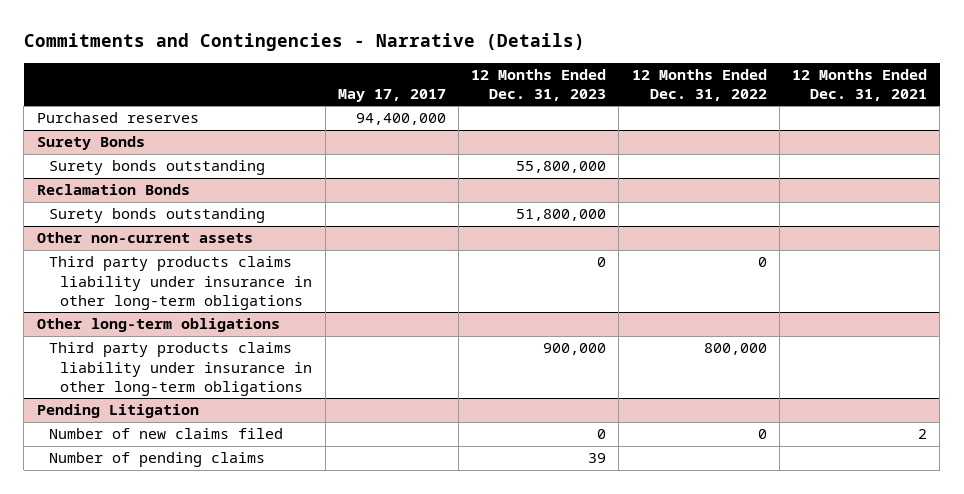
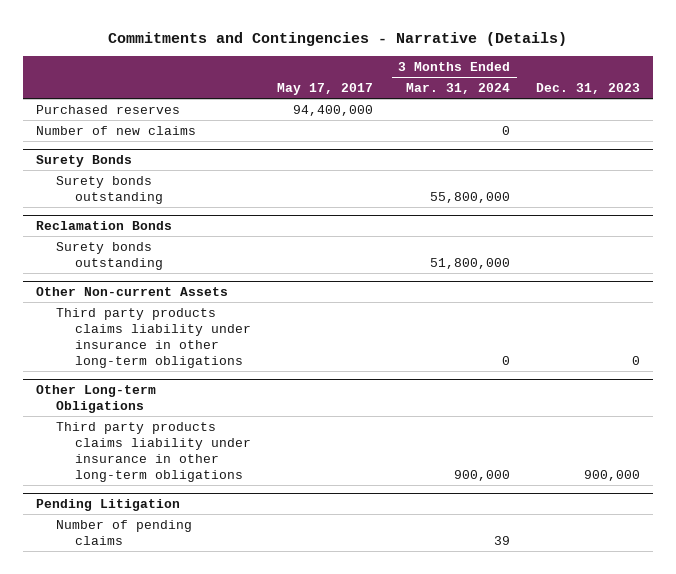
- | May 17, 2017 | 12 Months Ended Dec. 31, 2023 | 12 Months Ended Dec. 31, 2022 | 12 Months Ended Dec. 31, 2021
+ | May 17, 2017 | 3 Months Ended Mar. 31, 2024 | Dec. 31, 2023
+ Number of new claims | | 0 |
- Other non-current assets
+ Other Non-current Assets
- Other long-term obligations
+ Other Long-term Obligations
@ Pending Litigation
- Number of new claims filed | | 0 | 0 | 2

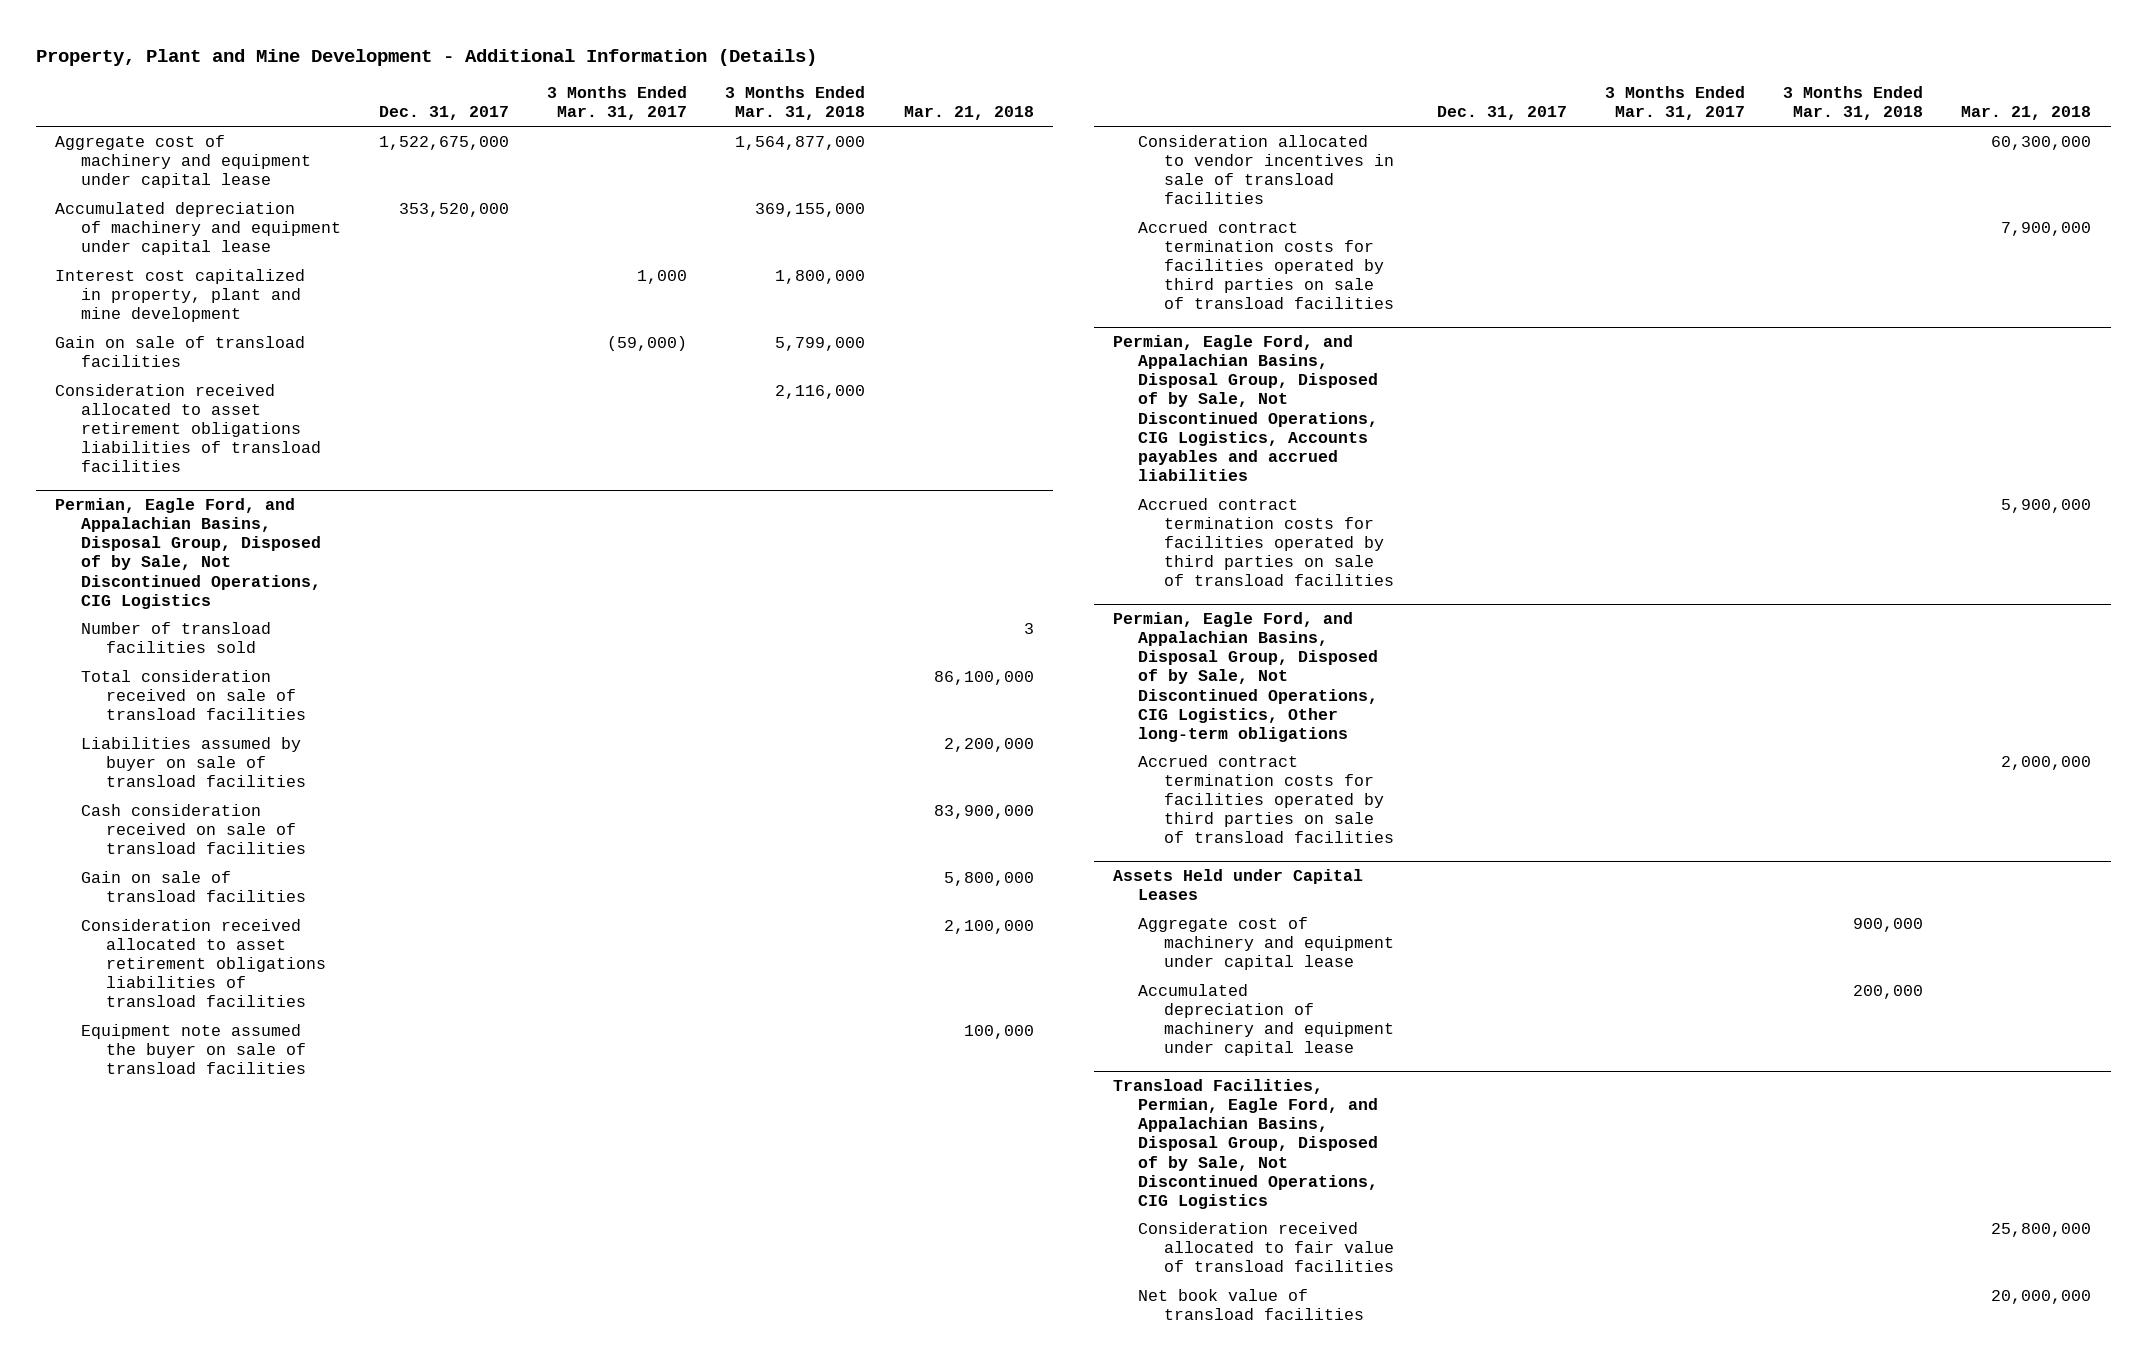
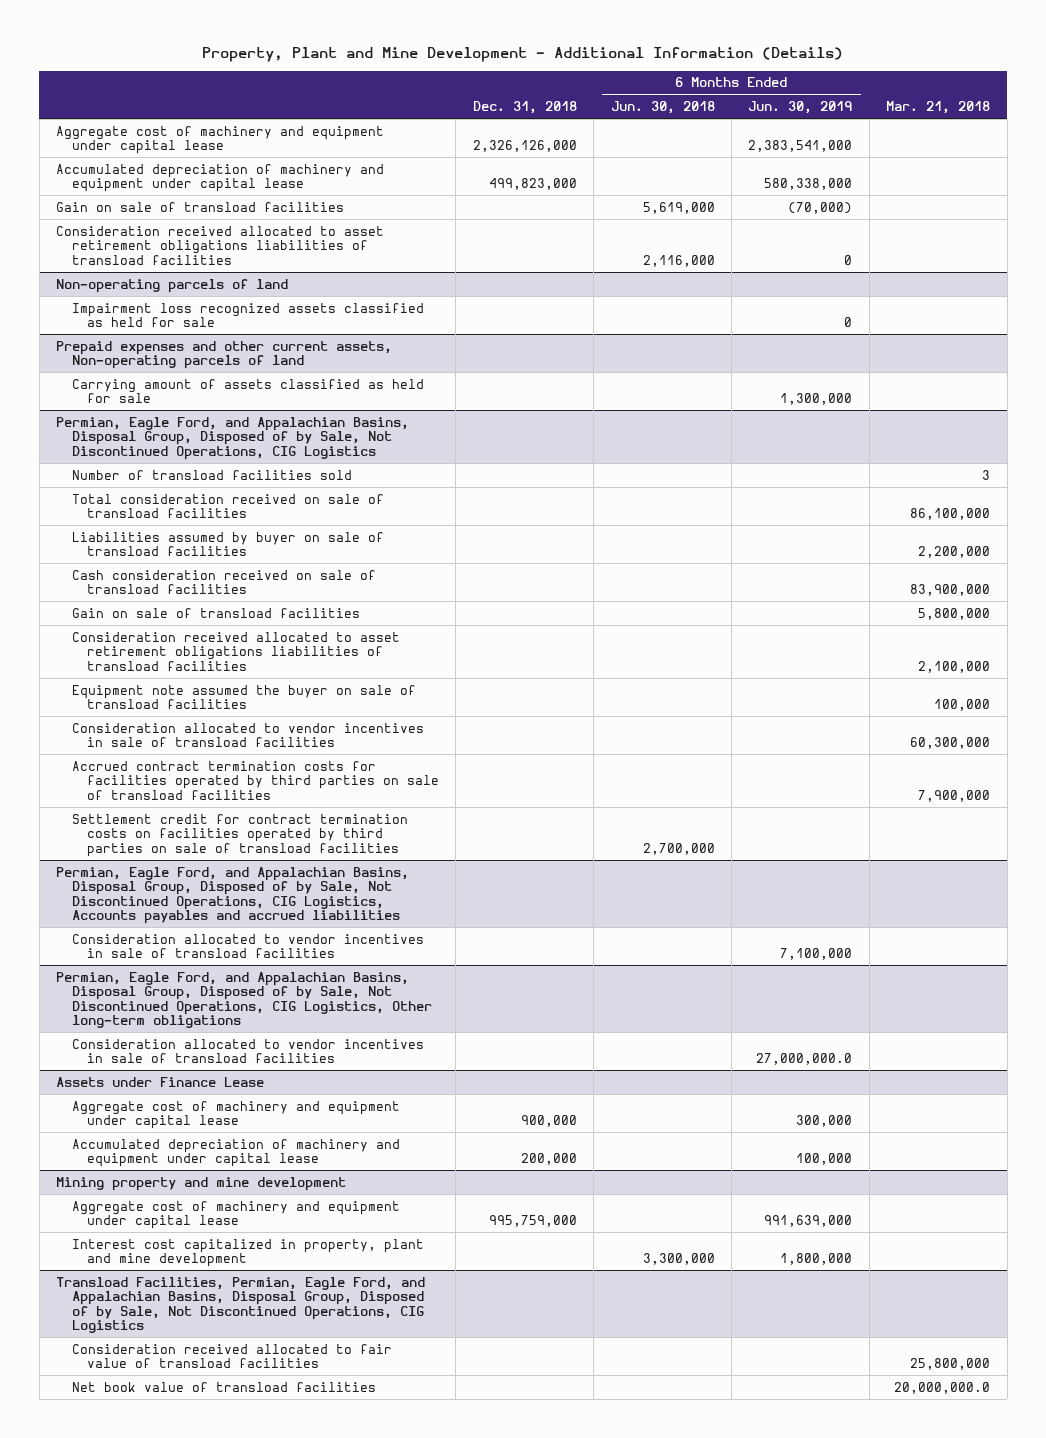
- | Dec. 31, 2017 | 3 Months Ended Mar. 31, 2017 | 3 Months Ended Mar. 31, 2018 | Mar. 21, 2018
+ | Dec. 31, 2018 | 6 Months Ended Jun. 30, 2018 | 6 Months Ended Jun. 30, 2019 | Mar. 21, 2018
- Interest cost capitalized in property, plant and mine development | | 1,000 | 1,800,000 |
+ Non-operating parcels of land
+ Impairment loss recognized assets classified as held for sale | | | 0 |
+ Prepaid expenses and other current assets, Non-operating parcels of land
+ Carrying amount of assets classified as held for sale | | | 1,300,000 |
@ Permian, Eagle Ford, and Appalachian Basins, Disposal Group, Disposed of by Sale, Not Discontinued Operations, CIG Logistics
+ Settlement credit for contract termination costs on facilities operated by third parties on sale of transload facilities | | 2,700,000 | |
@ Permian, Eagle Ford, and Appalachian Basins, Disposal Group, Disposed of by Sale, Not Discontinued Operations, CIG Logistics, Accounts payables and accrued liabilities
- Accrued contract termination costs for facilities operated by third parties on sale of transload facilities | | | | 5,900,000
+ Consideration allocated to vendor incentives in sale of transload facilities | | | 7,100,000 |
@ Permian, Eagle Ford, and Appalachian Basins, Disposal Group, Disposed of by Sale, Not Discontinued Operations, CIG Logistics, Other long-term obligations
- Accrued contract termination costs for facilities operated by third parties on sale of transload facilities | | | | 2,000,000
- Assets Held under Capital Leases
- Aggregate cost of machinery and equipment under capital lease | | | 900,000 |
- Accumulated depreciation of machinery and equipment under capital lease | | | 200,000 |
@ Permian, Eagle Ford, and Appalachian Basins, Disposal Group, Disposed of by Sale, Not Discontinued Operations, CIG Logistics, Other long-term obligations
+ Consideration allocated to vendor incentives in sale of transload facilities | | | 27,000,000.0 |
+ Assets under Finance Lease
+ Aggregate cost of machinery and equipment under capital lease | 900,000 | | 300,000 |
+ Accumulated depreciation of machinery and equipment under capital lease | 200,000 | | 100,000 |
+ Mining property and mine development
+ Aggregate cost of machinery and equipment under capital lease | 995,759,000 | | 991,639,000 |
+ Interest cost capitalized in property, plant and mine development | | 3,300,000 | 1,800,000 |
@ Transload Facilities, Permian, Eagle Ford, and Appalachian Basins, Disposal Group, Disposed of by Sale, Not Discontinued Operations, CIG Logistics
- Net book value of transload facilities | | | | 20,000,000
+ Net book value of transload facilities | | | | 20,000,000.0

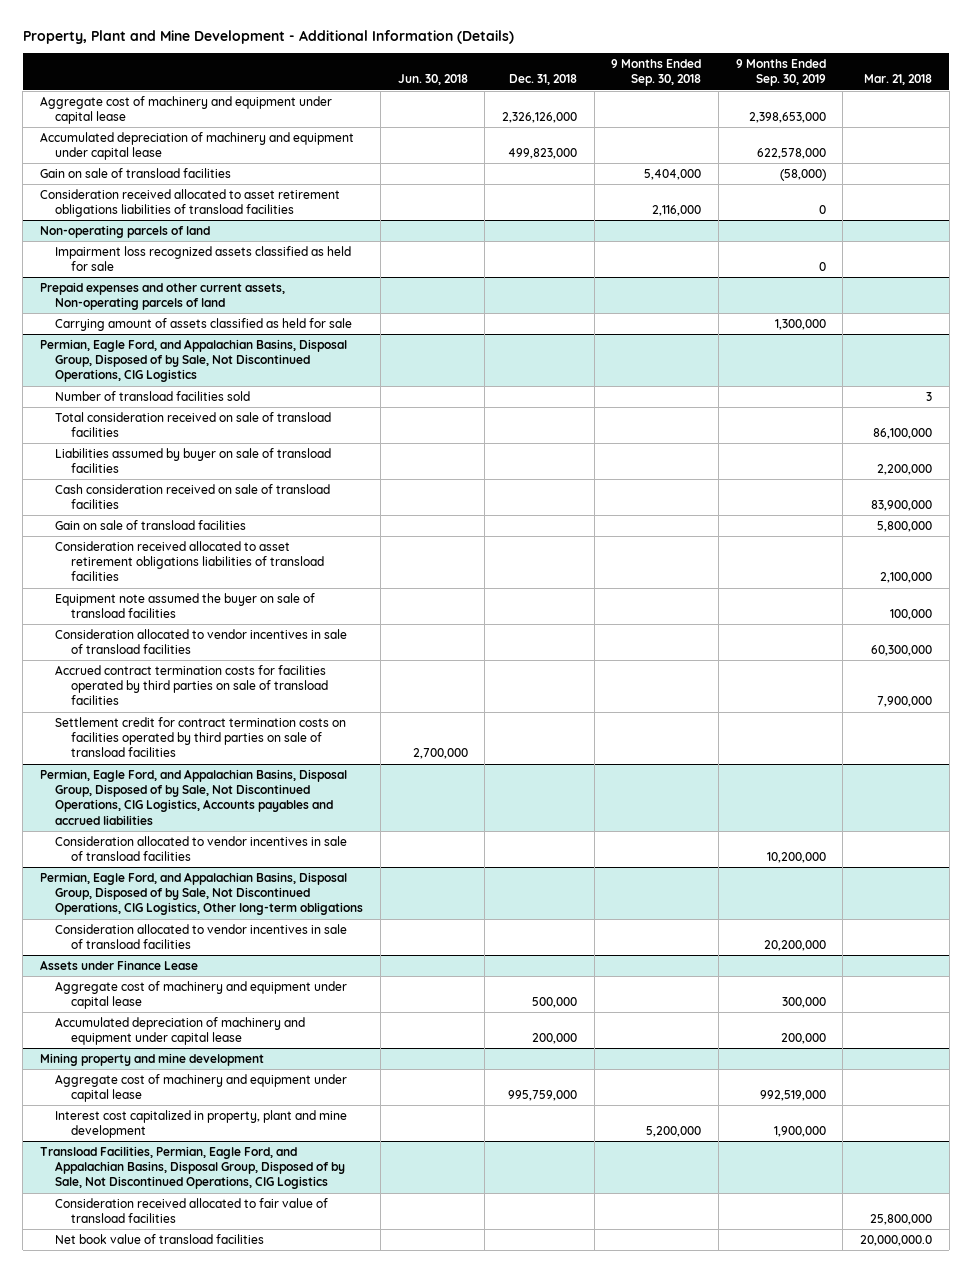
- | Dec. 31, 2018 | 6 Months Ended Jun. 30, 2018 | 6 Months Ended Jun. 30, 2019 | Mar. 21, 2018
+ | Jun. 30, 2018 | Dec. 31, 2018 | 9 Months Ended Sep. 30, 2018 | 9 Months Ended Sep. 30, 2019 | Mar. 21, 2018
@ Assets under Finance Lease
- Aggregate cost of machinery and equipment under capital lease | 900,000 | | 300,000 |
+ Aggregate cost of machinery and equipment under capital lease | | 500,000 | | 300,000 |

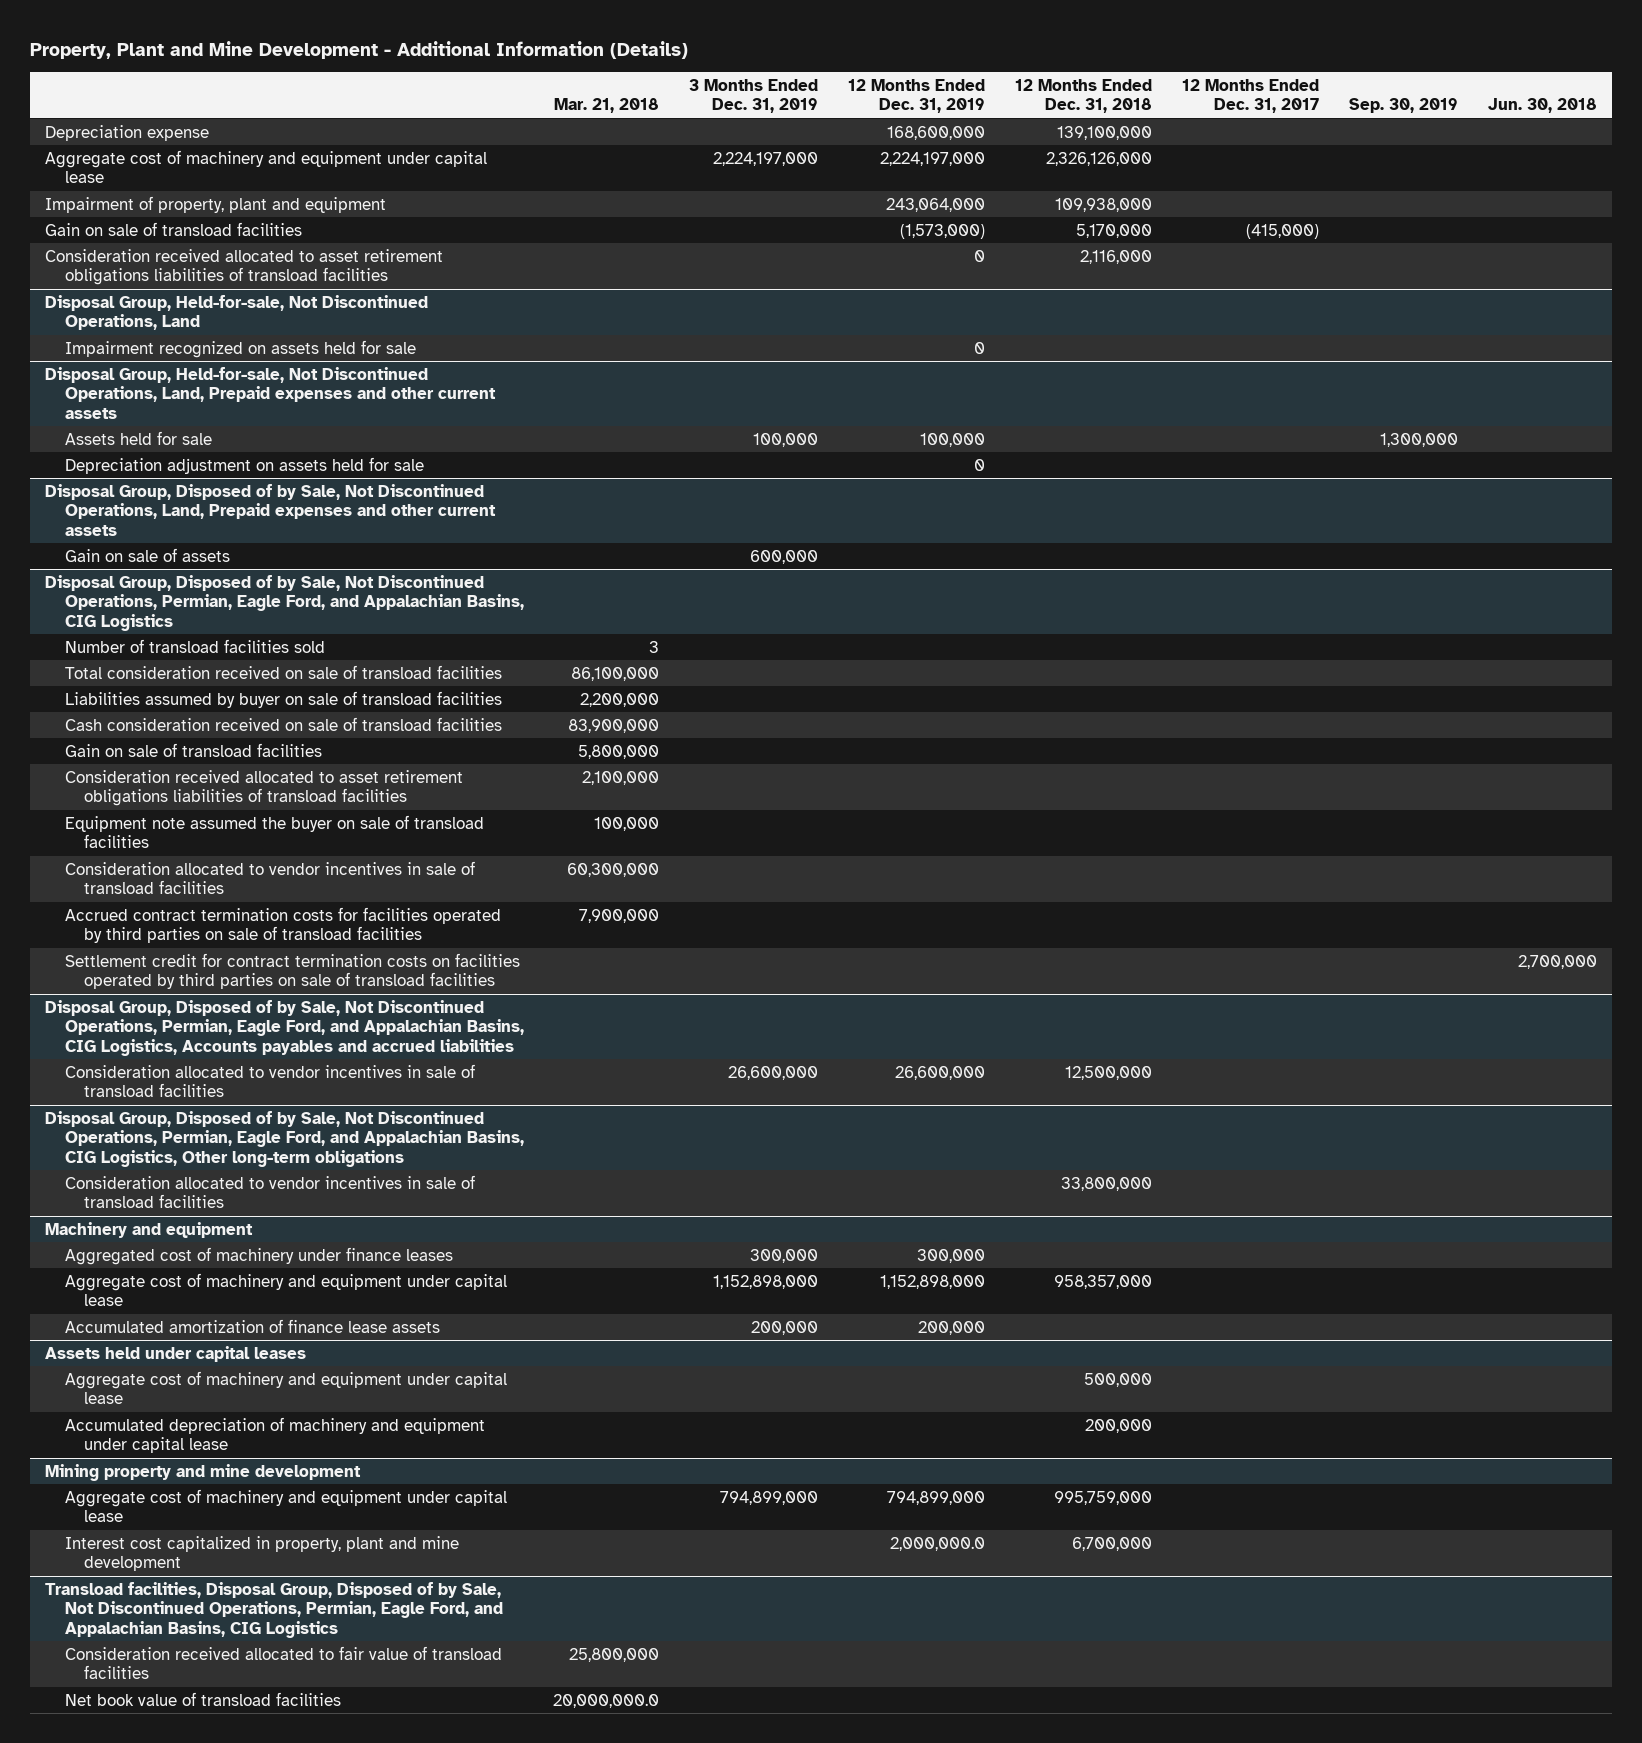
- | Jun. 30, 2018 | Dec. 31, 2018 | 9 Months Ended Sep. 30, 2018 | 9 Months Ended Sep. 30, 2019 | Mar. 21, 2018
+ | Mar. 21, 2018 | 3 Months Ended Dec. 31, 2019 | 12 Months Ended Dec. 31, 2019 | 12 Months Ended Dec. 31, 2018 | 12 Months Ended Dec. 31, 2017 | Sep. 30, 2019 | Jun. 30, 2018
+ Depreciation expense | | | 168,600,000 | 139,100,000 | | |
- Accumulated depreciation of machinery and equipment under capital lease | | 499,823,000 | | 622,578,000 |
+ Impairment of property, plant and equipment | | | 243,064,000 | 109,938,000 | | |
- Non-operating parcels of land
- Impairment loss recognized assets classified as held for sale | | | | 0 |
- Prepaid expenses and other current assets, Non-operating parcels of land
- Carrying amount of assets classified as held for sale | | | | 1,300,000 |
- Permian, Eagle Ford, and Appalachian Basins, Disposal Group, Disposed of by Sale, Not Discontinued Operations, CIG Logistics
+ Disposal Group, Held-for-sale, Not Discontinued Operations, Land
+ Impairment recognized on assets held for sale | | | 0 | | | |
+ Disposal Group, Held-for-sale, Not Discontinued Operations, Land, Prepaid expenses and other current assets
+ Assets held for sale | | 100,000 | 100,000 | | | 1,300,000 |
+ Depreciation adjustment on assets held for sale | | | 0 | | | |
+ Disposal Group, Disposed of by Sale, Not Discontinued Operations, Land, Prepaid expenses and other current assets
+ Gain on sale of assets | | 600,000 | | | | |
+ Disposal Group, Disposed of by Sale, Not Discontinued Operations, Permian, Eagle Ford, and Appalachian Basins, CIG Logistics
- Permian, Eagle Ford, and Appalachian Basins, Disposal Group, Disposed of by Sale, Not Discontinued Operations, CIG Logistics, Accounts payables and accrued liabilities
+ Disposal Group, Disposed of by Sale, Not Discontinued Operations, Permian, Eagle Ford, and Appalachian Basins, CIG Logistics, Accounts payables and accrued liabilities
- Permian, Eagle Ford, and Appalachian Basins, Disposal Group, Disposed of by Sale, Not Discontinued Operations, CIG Logistics, Other long-term obligations
+ Disposal Group, Disposed of by Sale, Not Discontinued Operations, Permian, Eagle Ford, and Appalachian Basins, CIG Logistics, Other long-term obligations
- Assets under Finance Lease
- Aggregate cost of machinery and equipment under capital lease | | 500,000 | | 300,000 |
- Accumulated depreciation of machinery and equipment under capital lease | | 200,000 | | 200,000 |
+ Machinery and equipment
+ Aggregated cost of machinery under finance leases | | 300,000 | 300,000 | | | |
+ Aggregate cost of machinery and equipment under capital lease | | 1,152,898,000 | 1,152,898,000 | 958,357,000 | | |
+ Accumulated amortization of finance lease assets | | 200,000 | 200,000 | | | |
+ Assets held under capital leases
+ Aggregate cost of machinery and equipment under capital lease | | | | 500,000 | | |
+ Accumulated depreciation of machinery and equipment under capital lease | | | | 200,000 | | |
- Transload Facilities, Permian, Eagle Ford, and Appalachian Basins, Disposal Group, Disposed of by Sale, Not Discontinued Operations, CIG Logistics
+ Transload facilities, Disposal Group, Disposed of by Sale, Not Discontinued Operations, Permian, Eagle Ford, and Appalachian Basins, CIG Logistics

